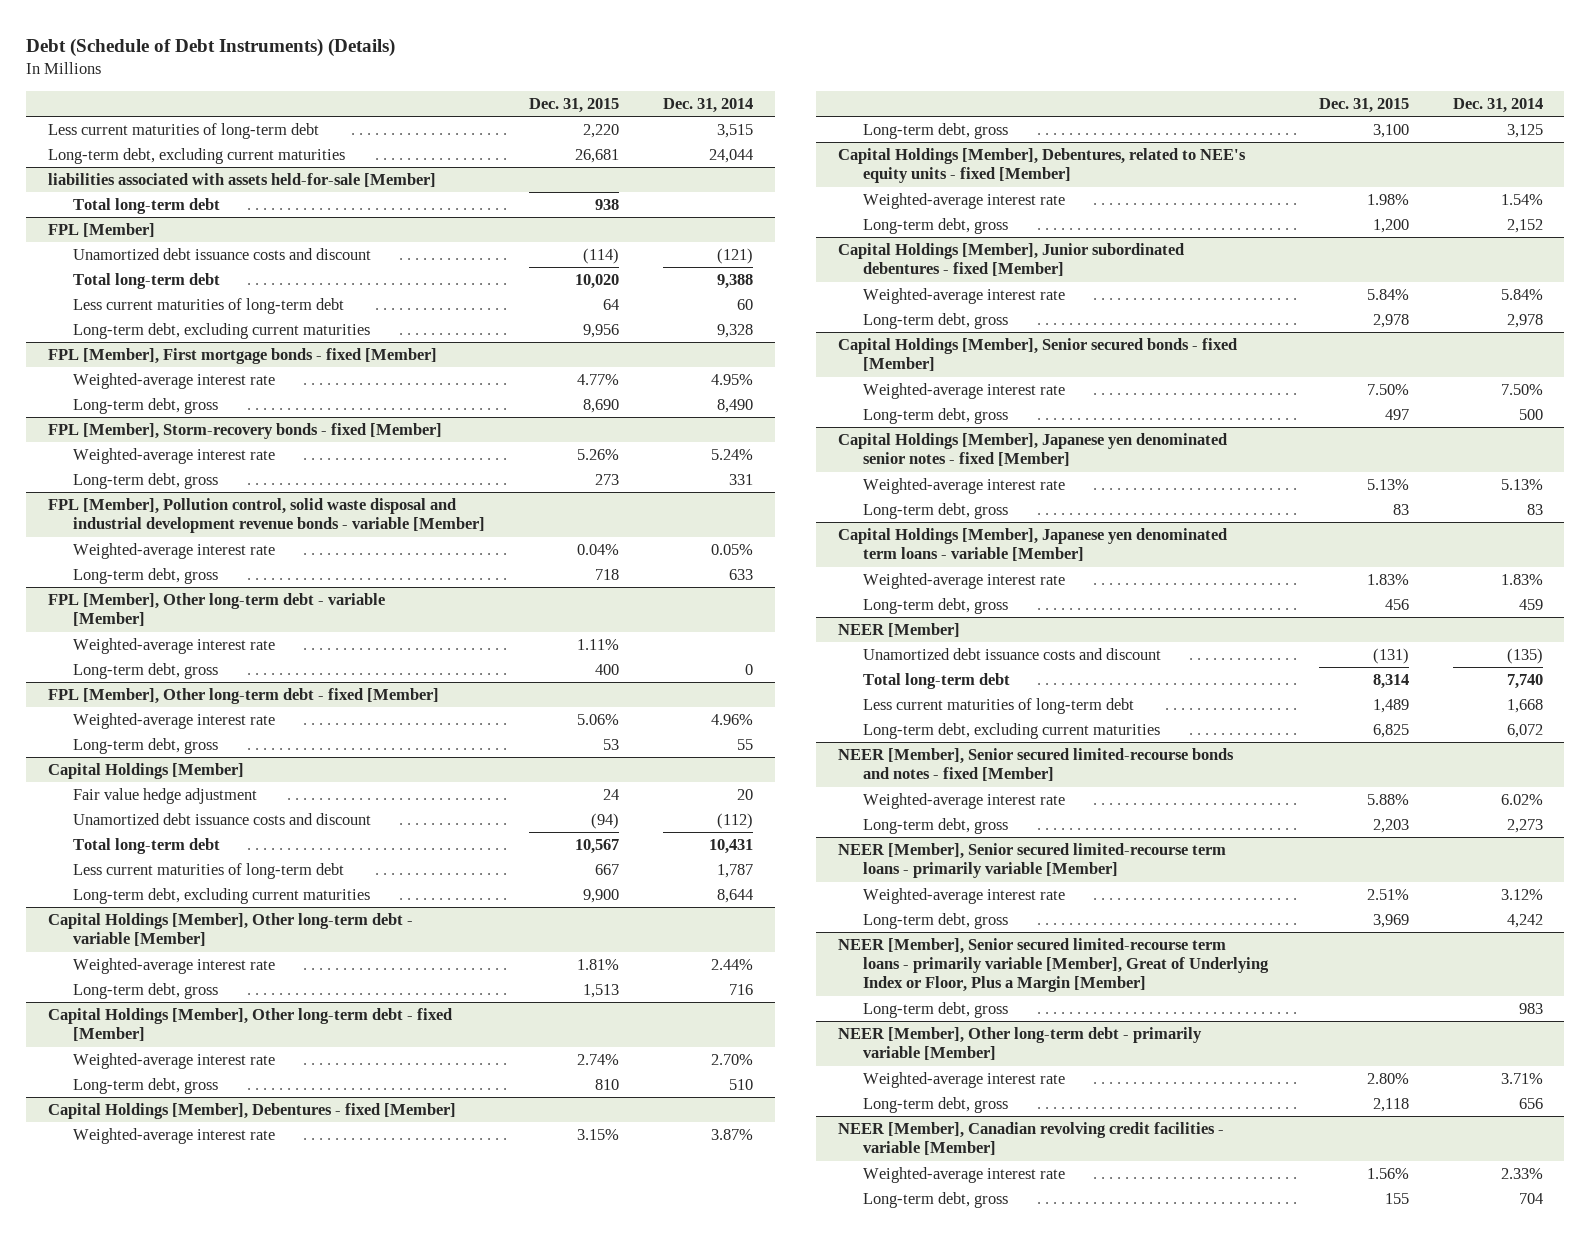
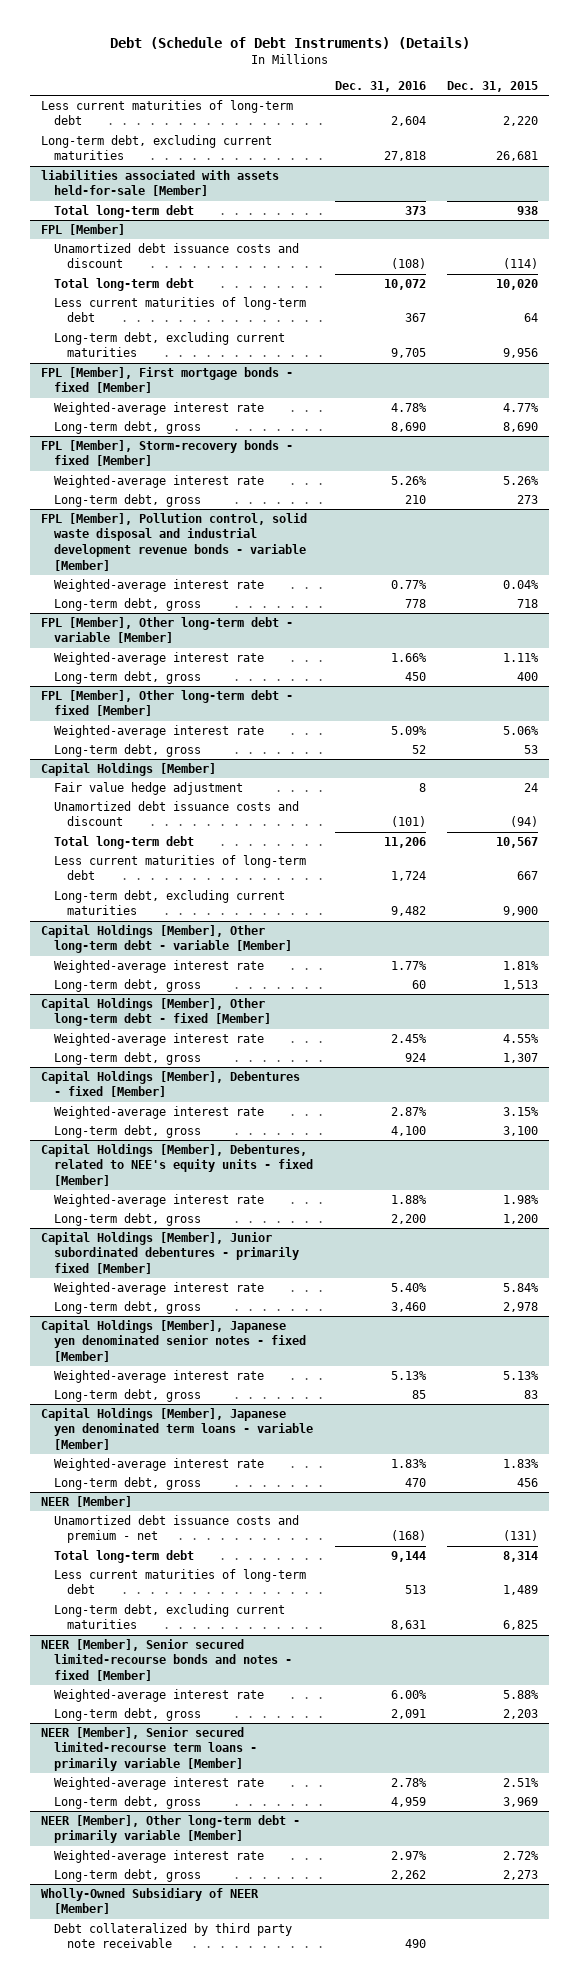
- | Dec. 31, 2015 | Dec. 31, 2014
+ | Dec. 31, 2016 | Dec. 31, 2015
@ Capital Holdings [Member], Other long-term debt - fixed [Member]
- Weighted-average interest rate | 2.74% | 2.70%
- Long-term debt, gross | 810 | 510
+ Weighted-average interest rate | 2.45% | 4.55%
+ Long-term debt, gross | 924 | 1,307
- Capital Holdings [Member], Junior subordinated debentures - fixed [Member]
+ Capital Holdings [Member], Junior subordinated debentures - primarily fixed [Member]
- Capital Holdings [Member], Senior secured bonds - fixed [Member]
- Weighted-average interest rate | 7.50% | 7.50%
- Long-term debt, gross | 497 | 500
@ NEER [Member]
- Unamortized debt issuance costs and discount | (131) | (135)
+ Unamortized debt issuance costs and premium - net | (168) | (131)
- NEER [Member], Senior secured limited-recourse term loans - primarily variable [Member], Great of Underlying Index or Floor, Plus a Margin [Member]
- Long-term debt, gross | | 983
@ NEER [Member], Other long-term debt - primarily variable [Member]
- Weighted-average interest rate | 2.80% | 3.71%
- Long-term debt, gross | 2,118 | 656
- NEER [Member], Canadian revolving credit facilities - variable [Member]
- Weighted-average interest rate | 1.56% | 2.33%
- Long-term debt, gross | 155 | 704
@ NEER [Member], Other long-term debt - primarily variable [Member]
+ Weighted-average interest rate | 2.97% | 2.72%
+ Long-term debt, gross | 2,262 | 2,273
+ Wholly-Owned Subsidiary of NEER [Member]
+ Debt collateralized by third party note receivable | 490 |

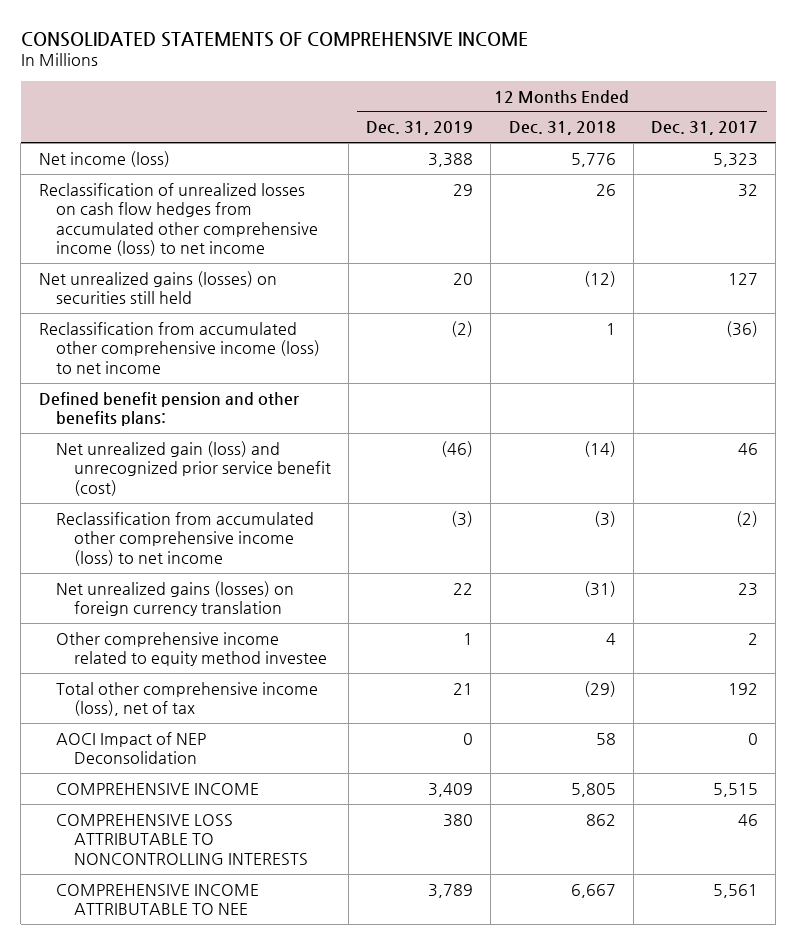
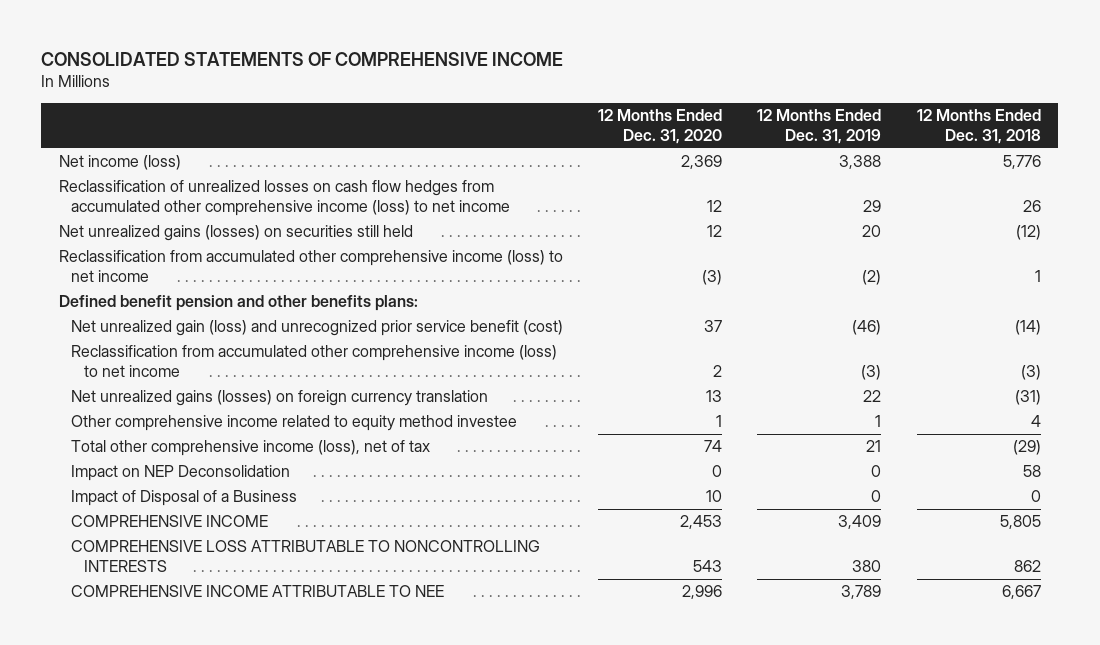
- | 12 Months Ended Dec. 31, 2019 | 12 Months Ended Dec. 31, 2018 | 12 Months Ended Dec. 31, 2017
+ | 12 Months Ended Dec. 31, 2020 | 12 Months Ended Dec. 31, 2019 | 12 Months Ended Dec. 31, 2018
- AOCI Impact of NEP Deconsolidation | 0 | 58 | 0
+ Impact on NEP Deconsolidation | 0 | 0 | 58
+ Impact of Disposal of a Business | 10 | 0 | 0

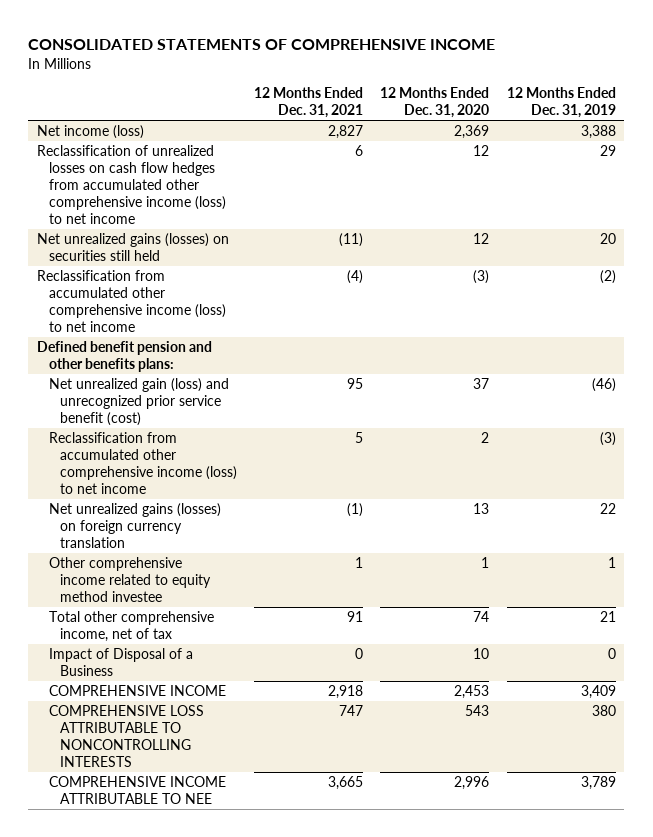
- | 12 Months Ended Dec. 31, 2020 | 12 Months Ended Dec. 31, 2019 | 12 Months Ended Dec. 31, 2018
+ | 12 Months Ended Dec. 31, 2021 | 12 Months Ended Dec. 31, 2020 | 12 Months Ended Dec. 31, 2019
- Total other comprehensive income (loss), net of tax | 74 | 21 | (29)
- Impact on NEP Deconsolidation | 0 | 0 | 58
+ Total other comprehensive income, net of tax | 91 | 74 | 21

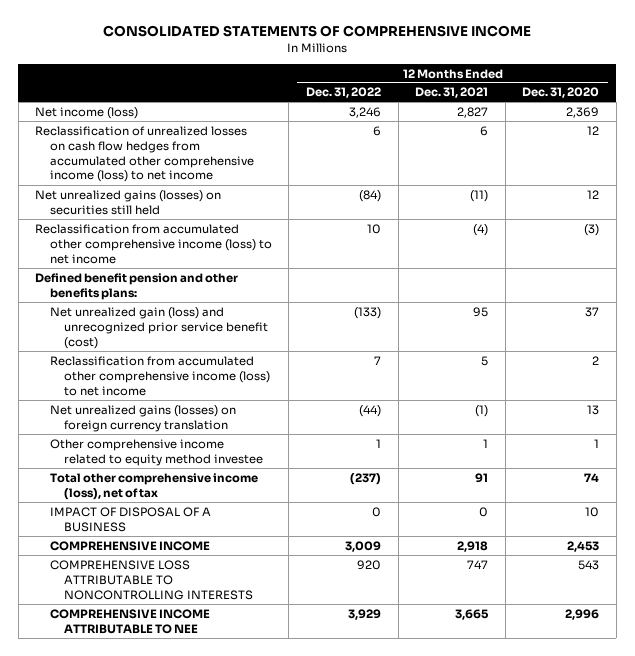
- | 12 Months Ended Dec. 31, 2021 | 12 Months Ended Dec. 31, 2020 | 12 Months Ended Dec. 31, 2019
+ | 12 Months Ended Dec. 31, 2022 | 12 Months Ended Dec. 31, 2021 | 12 Months Ended Dec. 31, 2020
- Total other comprehensive income, net of tax | 91 | 74 | 21
- Impact of Disposal of a Business | 0 | 10 | 0
+ Total other comprehensive income (loss), net of tax | (237) | 91 | 74
+ IMPACT OF DISPOSAL OF A BUSINESS | 0 | 0 | 10

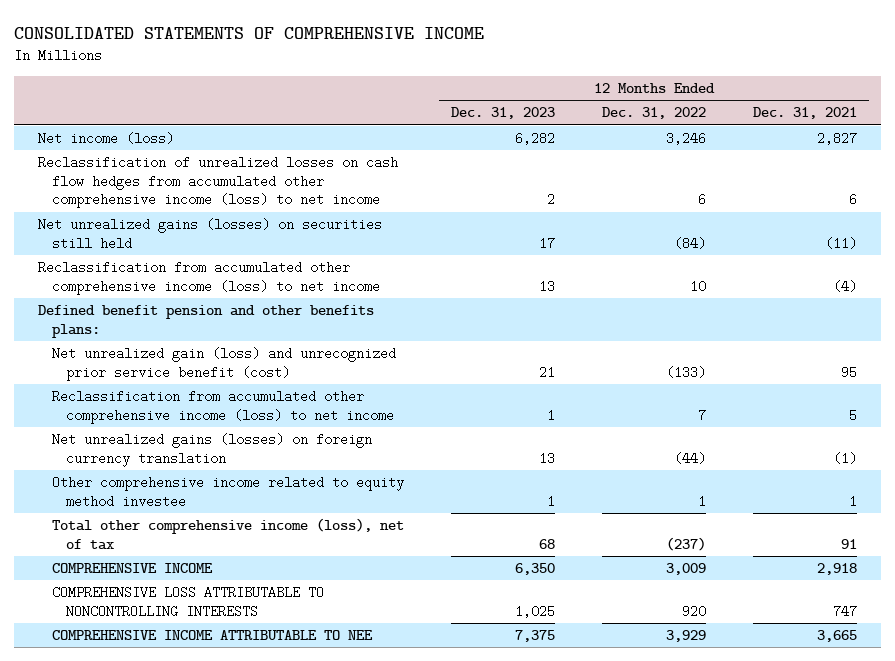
- | 12 Months Ended Dec. 31, 2022 | 12 Months Ended Dec. 31, 2021 | 12 Months Ended Dec. 31, 2020
+ | 12 Months Ended Dec. 31, 2023 | 12 Months Ended Dec. 31, 2022 | 12 Months Ended Dec. 31, 2021
- IMPACT OF DISPOSAL OF A BUSINESS | 0 | 0 | 10

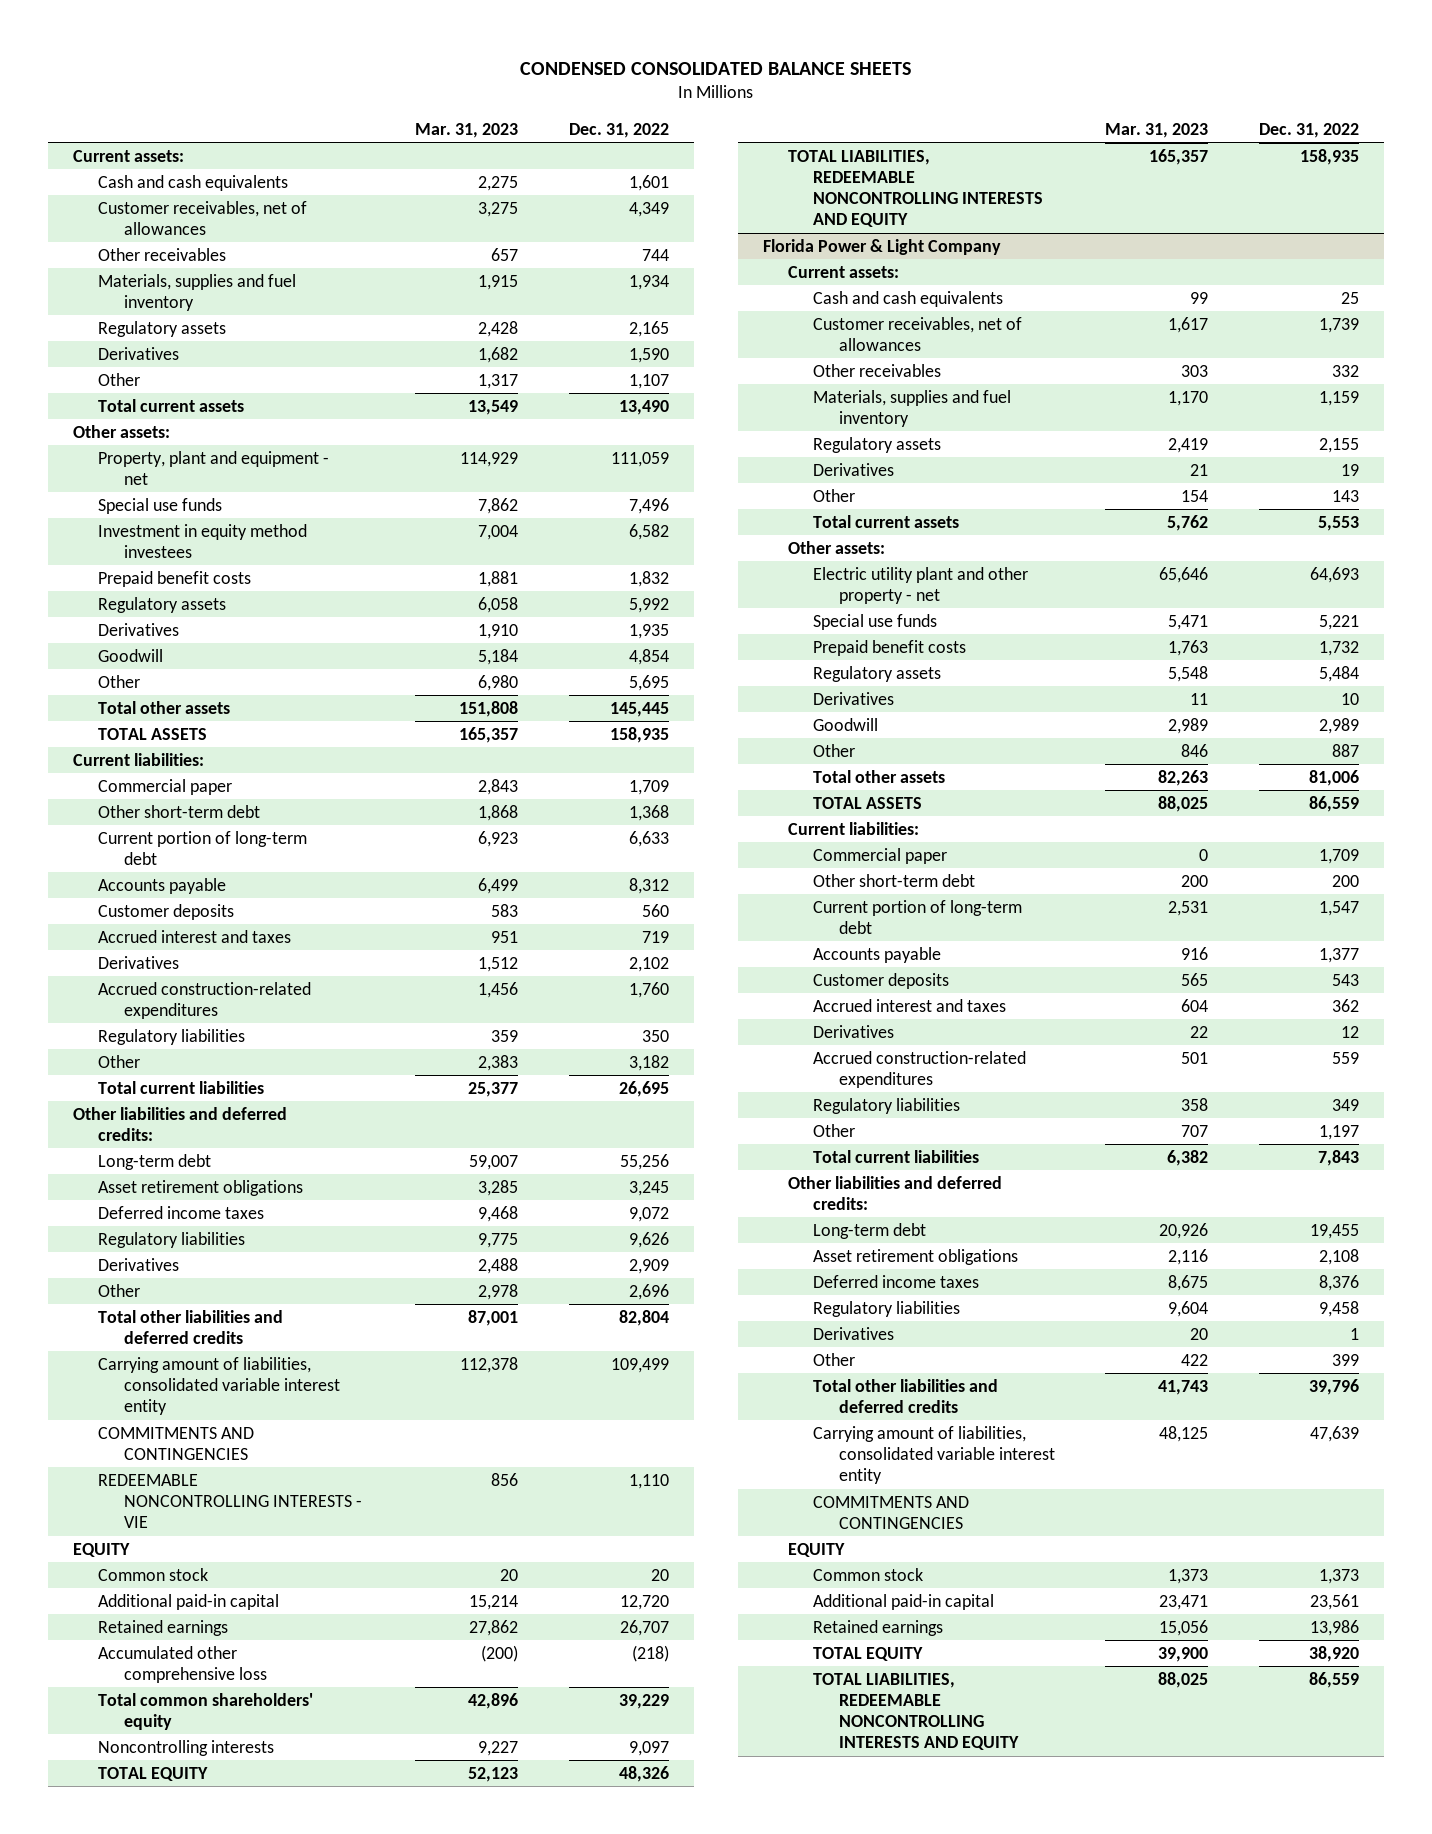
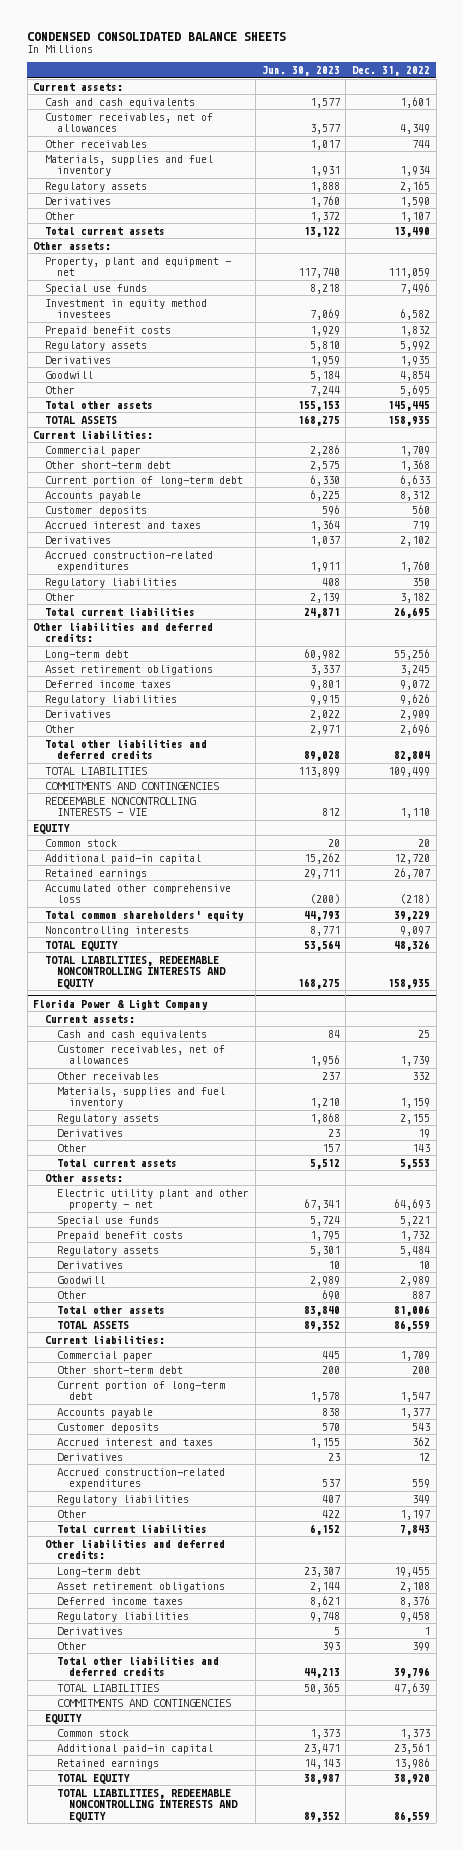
- | Mar. 31, 2023 | Dec. 31, 2022
+ | Jun. 30, 2023 | Dec. 31, 2022
- Carrying amount of liabilities, consolidated variable interest entity | 112,378 | 109,499
+ TOTAL LIABILITIES | 113,899 | 109,499
@ Florida Power & Light Company
- Carrying amount of liabilities, consolidated variable interest entity | 48,125 | 47,639
+ TOTAL LIABILITIES | 50,365 | 47,639

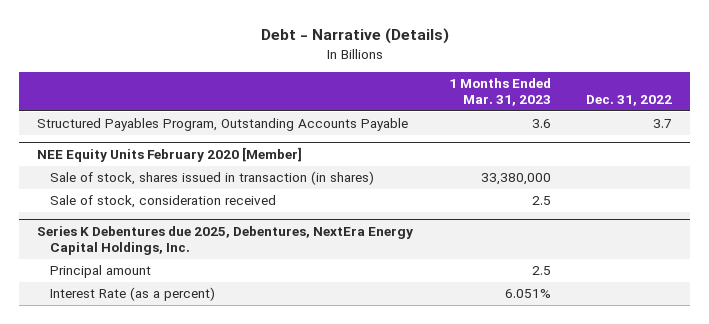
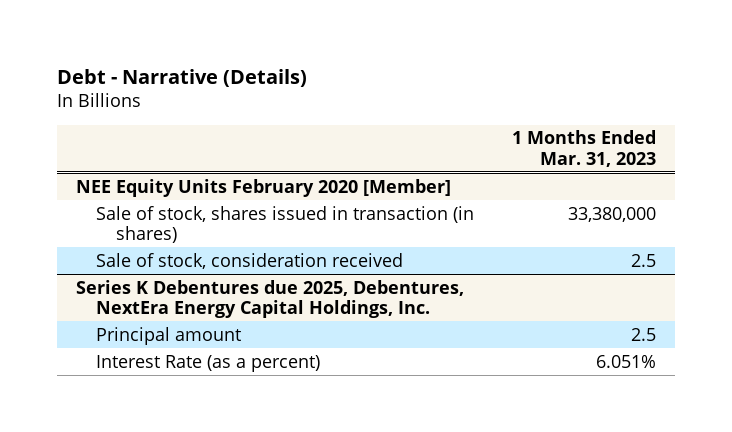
- | 1 Months Ended Mar. 31, 2023 | Dec. 31, 2022
+ | 1 Months Ended Mar. 31, 2023
- Structured Payables Program, Outstanding Accounts Payable | 3.6 | 3.7

